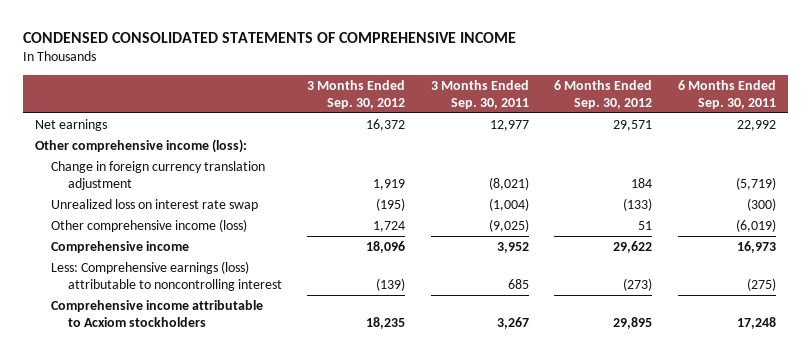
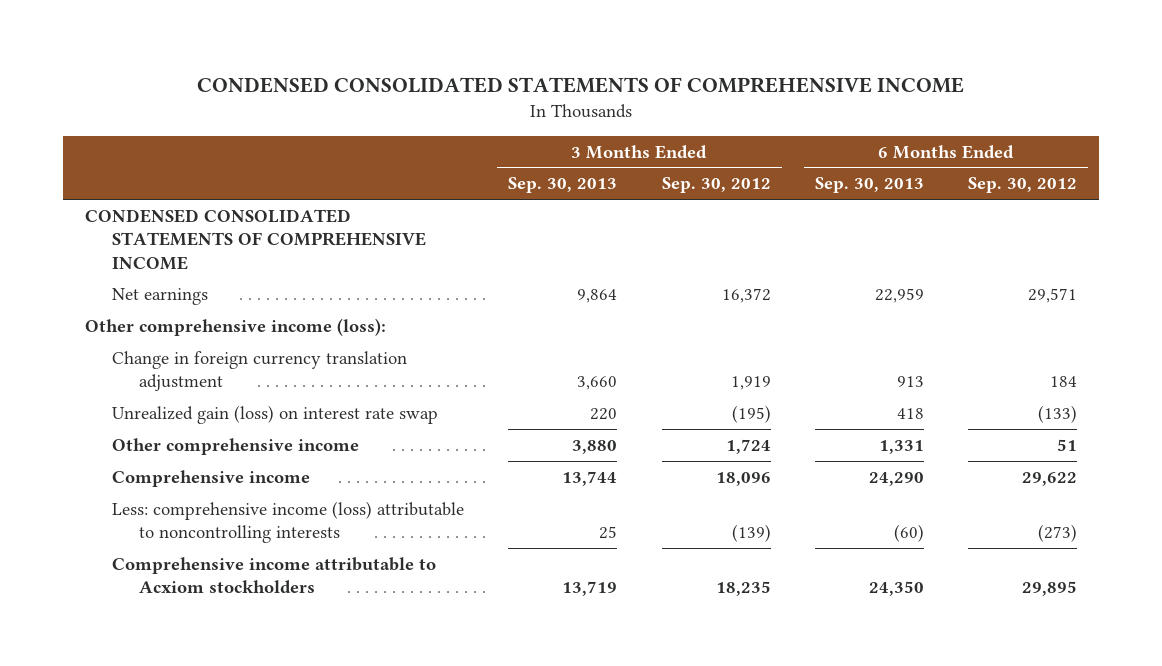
- | 3 Months Ended Sep. 30, 2012 | 3 Months Ended Sep. 30, 2011 | 6 Months Ended Sep. 30, 2012 | 6 Months Ended Sep. 30, 2011
+ | 3 Months Ended Sep. 30, 2013 | 3 Months Ended Sep. 30, 2012 | 6 Months Ended Sep. 30, 2013 | 6 Months Ended Sep. 30, 2012
+ CONDENSED CONSOLIDATED STATEMENTS OF COMPREHENSIVE INCOME
- Unrealized loss on interest rate swap | (195) | (1,004) | (133) | (300)
- Other comprehensive income (loss) | 1,724 | (9,025) | 51 | (6,019)
+ Unrealized gain (loss) on interest rate swap | 220 | (195) | 418 | (133)
+ Other comprehensive income | 3,880 | 1,724 | 1,331 | 51
- Less: Comprehensive earnings (loss) attributable to noncontrolling interest | (139) | 685 | (273) | (275)
+ Less: comprehensive income (loss) attributable to noncontrolling interests | 25 | (139) | (60) | (273)

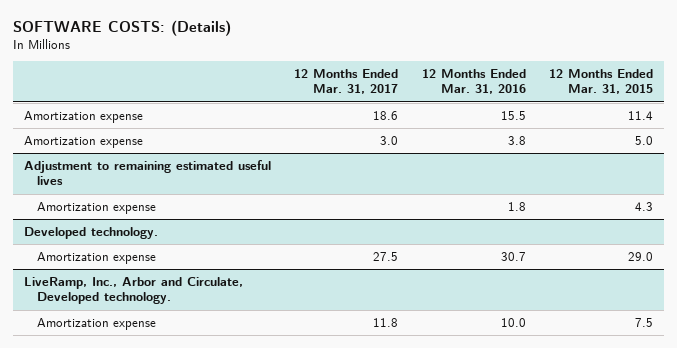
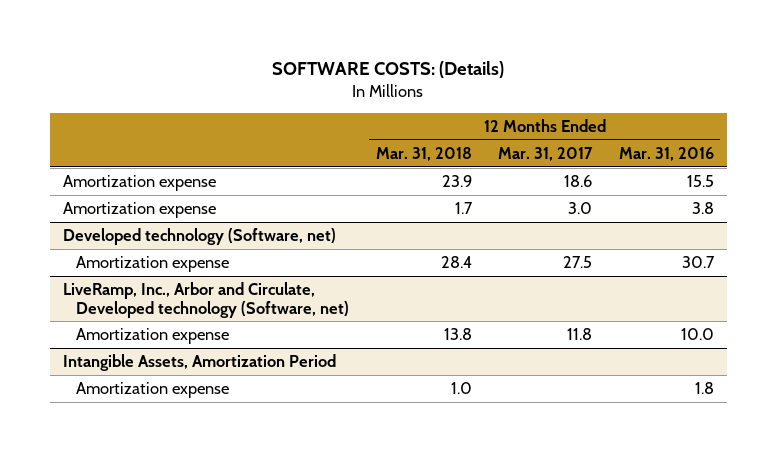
- | 12 Months Ended Mar. 31, 2017 | 12 Months Ended Mar. 31, 2016 | 12 Months Ended Mar. 31, 2015
+ | 12 Months Ended Mar. 31, 2018 | 12 Months Ended Mar. 31, 2017 | 12 Months Ended Mar. 31, 2016
- Adjustment to remaining estimated useful lives
- Amortization expense | | 1.8 | 4.3
- Developed technology.
+ Developed technology (Software, net)
- LiveRamp, Inc., Arbor and Circulate, Developed technology.
+ LiveRamp, Inc., Arbor and Circulate, Developed technology (Software, net)
+ Intangible Assets, Amortization Period
+ Amortization expense | 1.0 | | 1.8

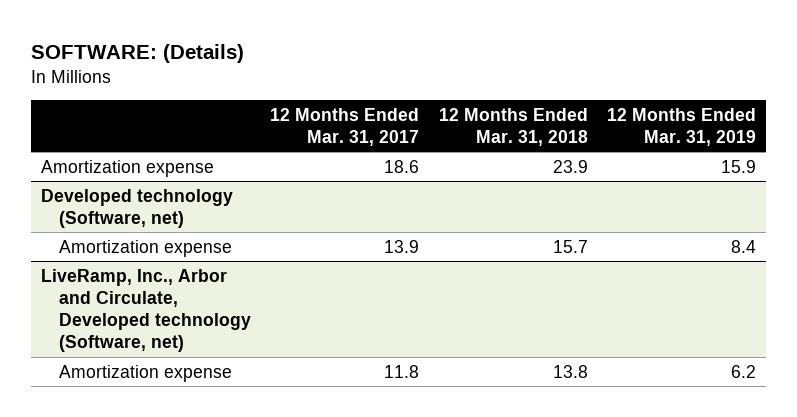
- SOFTWARE COSTS: (Details)
+ SOFTWARE: (Details)
- | 12 Months Ended Mar. 31, 2018 | 12 Months Ended Mar. 31, 2017 | 12 Months Ended Mar. 31, 2016
+ | 12 Months Ended Mar. 31, 2017 | 12 Months Ended Mar. 31, 2018 | 12 Months Ended Mar. 31, 2019
- Amortization expense | 1.7 | 3.0 | 3.8
@ Developed technology (Software, net)
- Amortization expense | 28.4 | 27.5 | 30.7
+ Amortization expense | 13.9 | 15.7 | 8.4
- Intangible Assets, Amortization Period
- Amortization expense | 1.0 | | 1.8

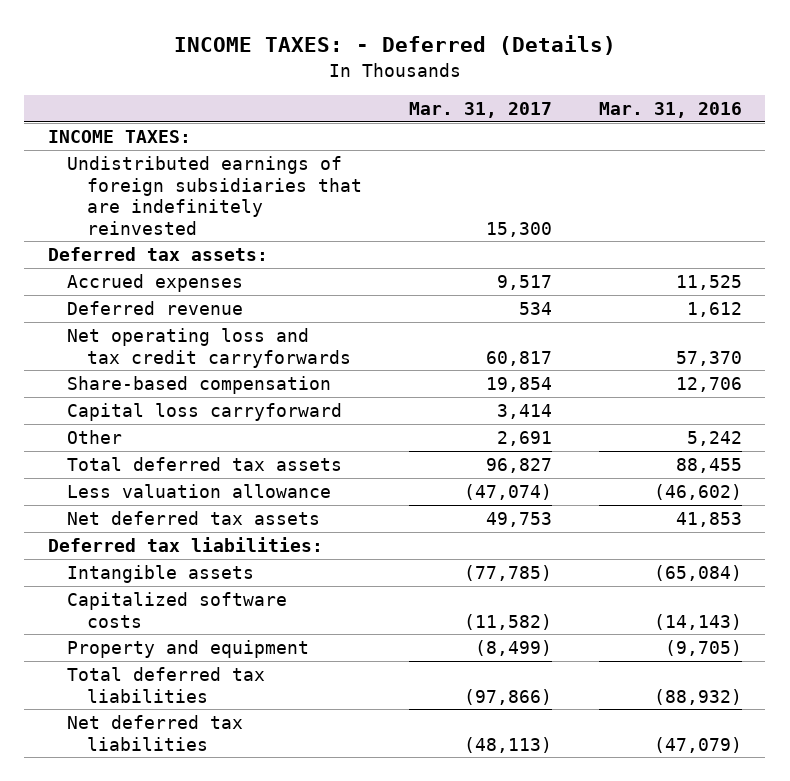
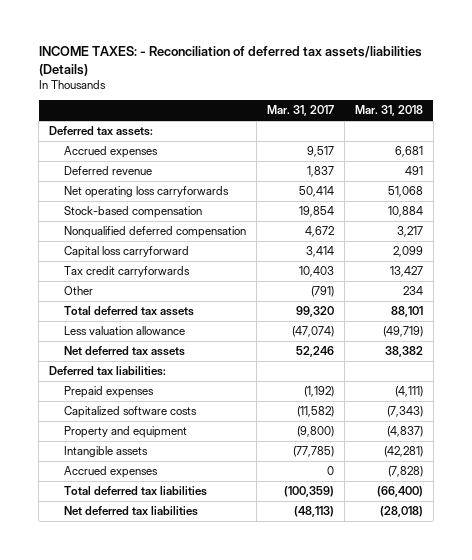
- INCOME TAXES: - Deferred (Details)
+ INCOME TAXES: - Reconciliation of deferred tax assets/liabilities (Details)
- | Mar. 31, 2017 | Mar. 31, 2016
+ | Mar. 31, 2017 | Mar. 31, 2018
- INCOME TAXES:
- Undistributed earnings of foreign subsidiaries that are indefinitely reinvested | 15,300 |
- Deferred revenue | 534 | 1,612
- Net operating loss and tax credit carryforwards | 60,817 | 57,370
- Share-based compensation | 19,854 | 12,706
+ Deferred revenue | 1,837 | 491
+ Net operating loss carryforwards | 50,414 | 51,068
+ Stock-based compensation | 19,854 | 10,884
+ Nonqualified deferred compensation | 4,672 | 3,217
- Other | 2,691 | 5,242
- Total deferred tax assets | 96,827 | 88,455
+ Tax credit carryforwards | 10,403 | 13,427
+ Other | (791) | 234
+ Total deferred tax assets | 99,320 | 88,101
- Net deferred tax assets | 49,753 | 41,853
+ Net deferred tax assets | 52,246 | 38,382
+ Prepaid expenses | (1,192) | (4,111)
- Property and equipment | (8,499) | (9,705)
- Total deferred tax liabilities | (97,866) | (88,932)
+ Property and equipment | (9,800) | (4,837)
moved down: Intangible assets | (77,785) | (42,281)
+ Accrued expenses | 0 | (7,828)
+ Total deferred tax liabilities | (100,359) | (66,400)

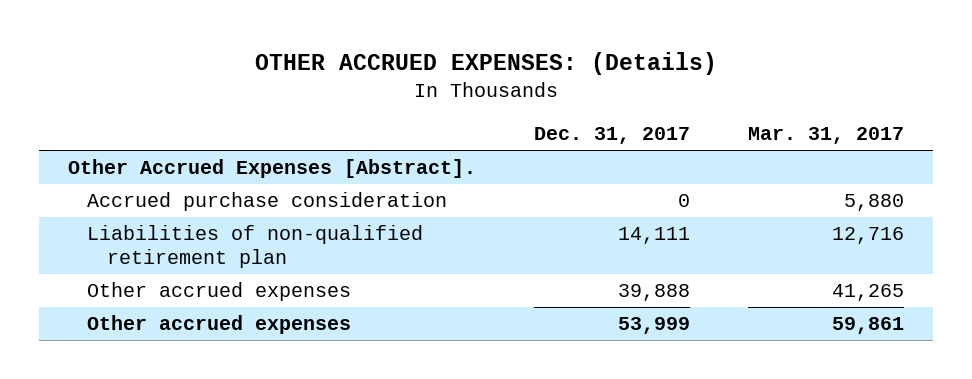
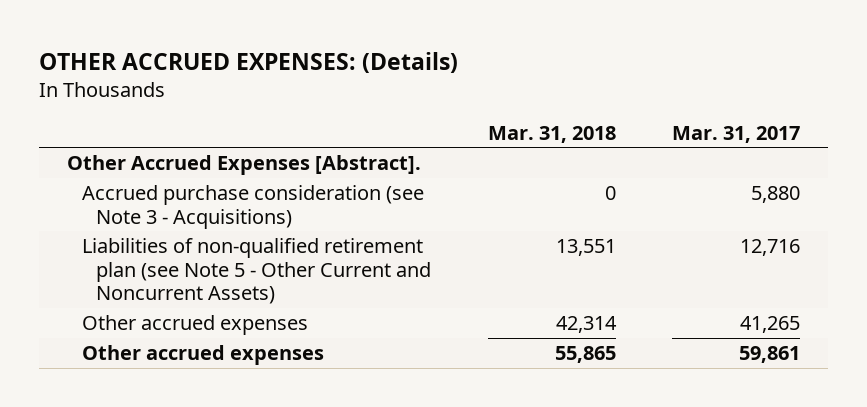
- | Dec. 31, 2017 | Mar. 31, 2017
+ | Mar. 31, 2018 | Mar. 31, 2017
- Accrued purchase consideration | 0 | 5,880
- Liabilities of non-qualified retirement plan | 14,111 | 12,716
+ Accrued purchase consideration (see Note 3 - Acquisitions) | 0 | 5,880
+ Liabilities of non-qualified retirement plan (see Note 5 - Other Current and Noncurrent Assets) | 13,551 | 12,716

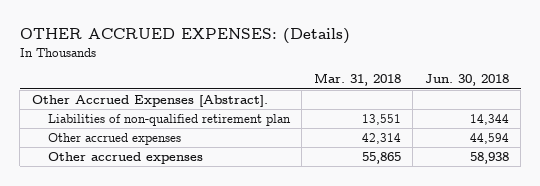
- | Mar. 31, 2018 | Mar. 31, 2017
+ | Mar. 31, 2018 | Jun. 30, 2018
- Accrued purchase consideration (see Note 3 - Acquisitions) | 0 | 5,880
- Liabilities of non-qualified retirement plan (see Note 5 - Other Current and Noncurrent Assets) | 13,551 | 12,716
+ Liabilities of non-qualified retirement plan | 13,551 | 14,344

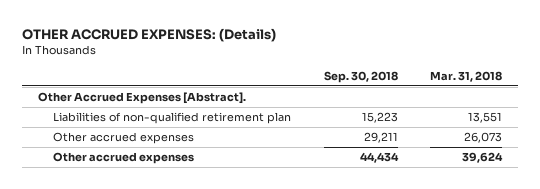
- | Mar. 31, 2018 | Jun. 30, 2018
+ | Sep. 30, 2018 | Mar. 31, 2018
- Other accrued expenses | 42,314 | 44,594
- Other accrued expenses | 55,865 | 58,938
+ Other accrued expenses | 29,211 | 26,073
+ Other accrued expenses | 44,434 | 39,624

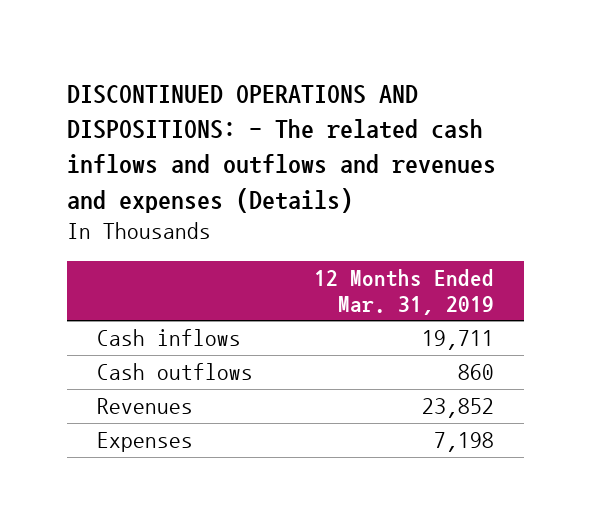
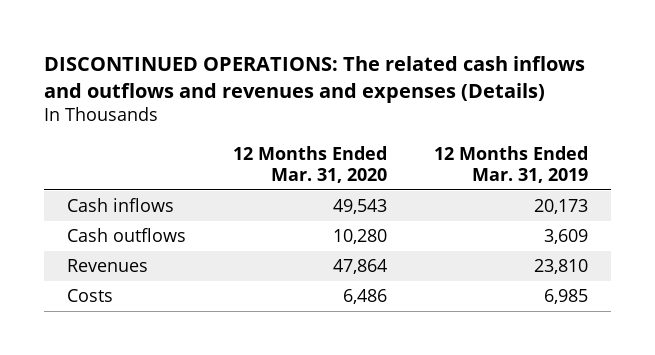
- DISCONTINUED OPERATIONS AND DISPOSITIONS: - The related cash inflows and outflows and revenues and expenses (Details)
+ DISCONTINUED OPERATIONS: The related cash inflows and outflows and revenues and expenses (Details)
- | 12 Months Ended Mar. 31, 2019
+ | 12 Months Ended Mar. 31, 2020 | 12 Months Ended Mar. 31, 2019
- Cash inflows | 19,711
- Cash outflows | 860
- Revenues | 23,852
- Expenses | 7,198
+ Cash inflows | 49,543 | 20,173
+ Cash outflows | 10,280 | 3,609
+ Revenues | 47,864 | 23,810
+ Costs | 6,486 | 6,985

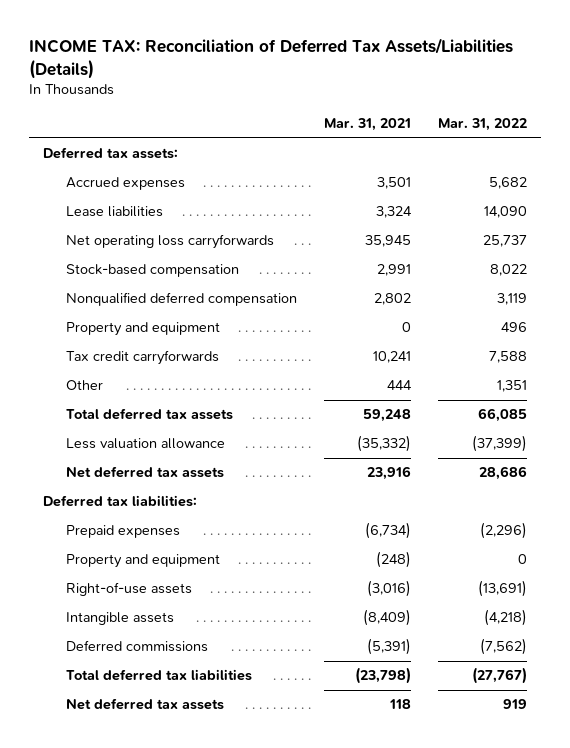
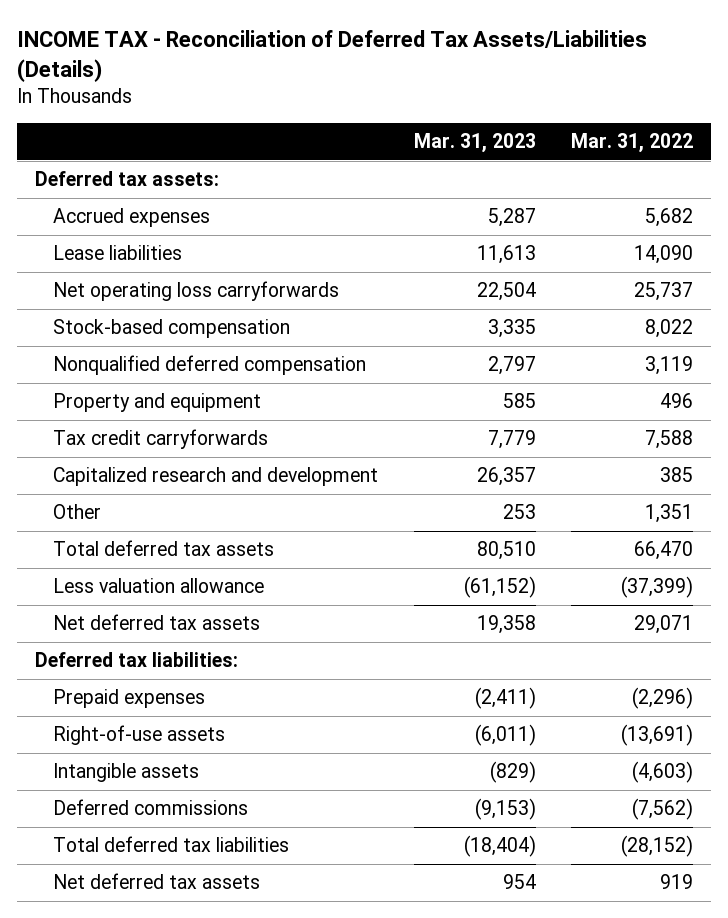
- INCOME TAX: Reconciliation of Deferred Tax Assets/Liabilities (Details)
+ INCOME TAX - Reconciliation of Deferred Tax Assets/Liabilities (Details)
- | Mar. 31, 2021 | Mar. 31, 2022
+ | Mar. 31, 2023 | Mar. 31, 2022
+ Capitalized research and development | 26,357 | 385
- Total deferred tax assets | 59,248 | 66,085
+ Total deferred tax assets | 80,510 | 66,470
- Net deferred tax assets | 23,916 | 28,686
+ Net deferred tax assets | 19,358 | 29,071
- Property and equipment | (248) | 0
- Intangible assets | (8,409) | (4,218)
+ Intangible assets | (829) | (4,603)
- Total deferred tax liabilities | (23,798) | (27,767)
+ Total deferred tax liabilities | (18,404) | (28,152)

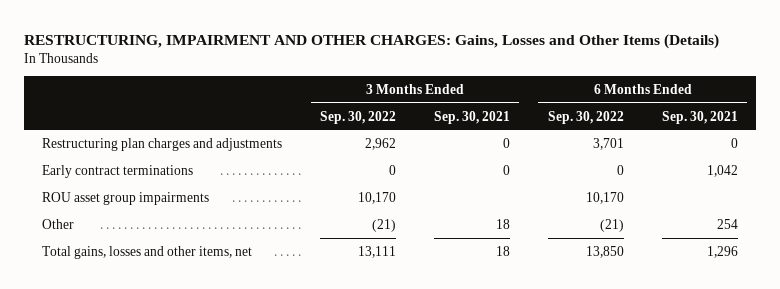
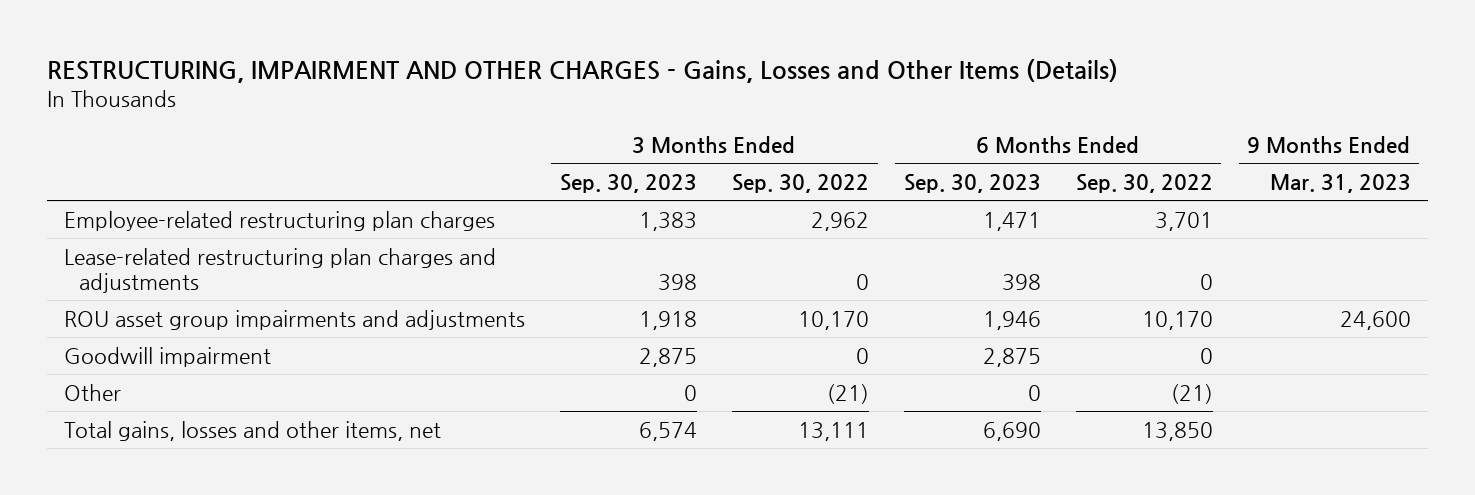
- RESTRUCTURING, IMPAIRMENT AND OTHER CHARGES: Gains, Losses and Other Items (Details)
+ RESTRUCTURING, IMPAIRMENT AND OTHER CHARGES - Gains, Losses and Other Items (Details)
- | 3 Months Ended Sep. 30, 2022 | 3 Months Ended Sep. 30, 2021 | 6 Months Ended Sep. 30, 2022 | 6 Months Ended Sep. 30, 2021
+ | 3 Months Ended Sep. 30, 2023 | 3 Months Ended Sep. 30, 2022 | 6 Months Ended Sep. 30, 2023 | 6 Months Ended Sep. 30, 2022 | 9 Months Ended Mar. 31, 2023
- Restructuring plan charges and adjustments | 2,962 | 0 | 3,701 | 0
- Early contract terminations | 0 | 0 | 0 | 1,042
- ROU asset group impairments | 10,170 | | 10,170 |
+ Employee-related restructuring plan charges | 1,383 | 2,962 | 1,471 | 3,701 |
+ Lease-related restructuring plan charges and adjustments | 398 | 0 | 398 | 0 |
+ ROU asset group impairments and adjustments | 1,918 | 10,170 | 1,946 | 10,170 | 24,600
+ Goodwill impairment | 2,875 | 0 | 2,875 | 0 |

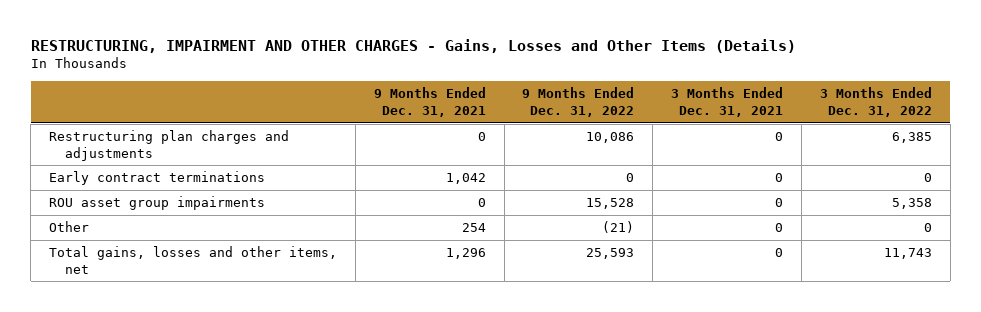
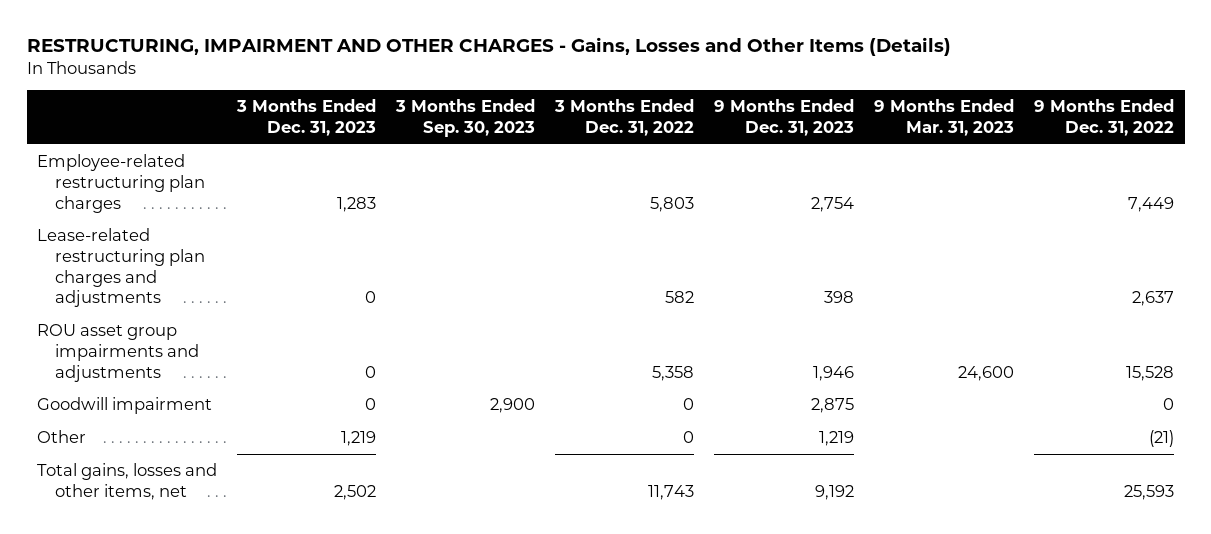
- | 9 Months Ended Dec. 31, 2021 | 9 Months Ended Dec. 31, 2022 | 3 Months Ended Dec. 31, 2021 | 3 Months Ended Dec. 31, 2022
+ | 3 Months Ended Dec. 31, 2023 | 3 Months Ended Sep. 30, 2023 | 3 Months Ended Dec. 31, 2022 | 9 Months Ended Dec. 31, 2023 | 9 Months Ended Mar. 31, 2023 | 9 Months Ended Dec. 31, 2022
- Restructuring plan charges and adjustments | 0 | 10,086 | 0 | 6,385
- Early contract terminations | 1,042 | 0 | 0 | 0
- ROU asset group impairments | 0 | 15,528 | 0 | 5,358
+ Employee-related restructuring plan charges | 1,283 | | 5,803 | 2,754 | | 7,449
+ Lease-related restructuring plan charges and adjustments | 0 | | 582 | 398 | | 2,637
+ ROU asset group impairments and adjustments | 0 | | 5,358 | 1,946 | 24,600 | 15,528
+ Goodwill impairment | 0 | 2,900 | 0 | 2,875 | | 0

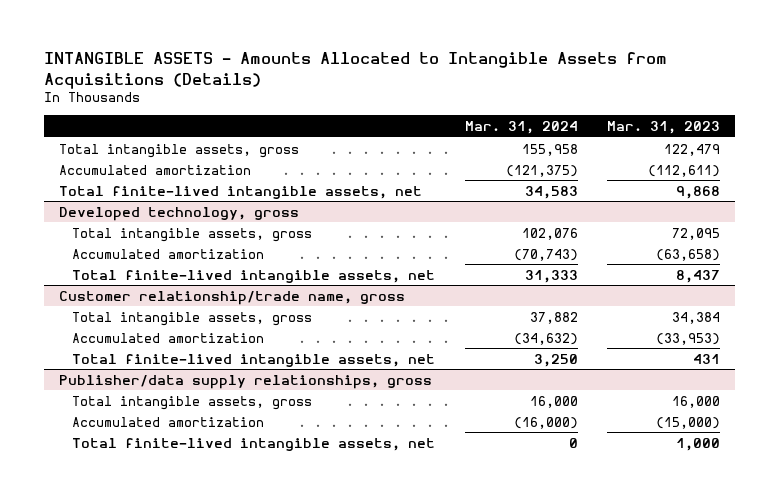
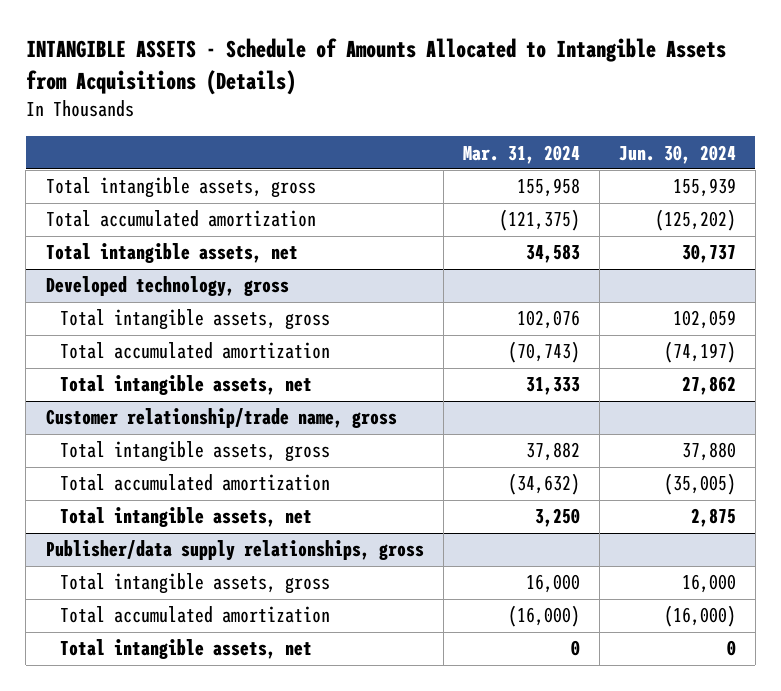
- INTANGIBLE ASSETS - Amounts Allocated to Intangible Assets from Acquisitions (Details)
+ INTANGIBLE ASSETS - Schedule of Amounts Allocated to Intangible Assets from Acquisitions (Details)
- | Mar. 31, 2024 | Mar. 31, 2023
+ | Mar. 31, 2024 | Jun. 30, 2024
- Accumulated amortization | (121,375) | (112,611)
- Total finite-lived intangible assets, net | 34,583 | 9,868
+ Total accumulated amortization | (121,375) | (125,202)
+ Total intangible assets, net | 34,583 | 30,737
@ Developed technology, gross
- Accumulated amortization | (70,743) | (63,658)
- Total finite-lived intangible assets, net | 31,333 | 8,437
+ Total accumulated amortization | (70,743) | (74,197)
+ Total intangible assets, net | 31,333 | 27,862
@ Customer relationship/trade name, gross
- Accumulated amortization | (34,632) | (33,953)
- Total finite-lived intangible assets, net | 3,250 | 431
+ Total accumulated amortization | (34,632) | (35,005)
+ Total intangible assets, net | 3,250 | 2,875
@ Publisher/data supply relationships, gross
- Accumulated amortization | (16,000) | (15,000)
- Total finite-lived intangible assets, net | 0 | 1,000
+ Total accumulated amortization | (16,000) | (16,000)
+ Total intangible assets, net | 0 | 0

